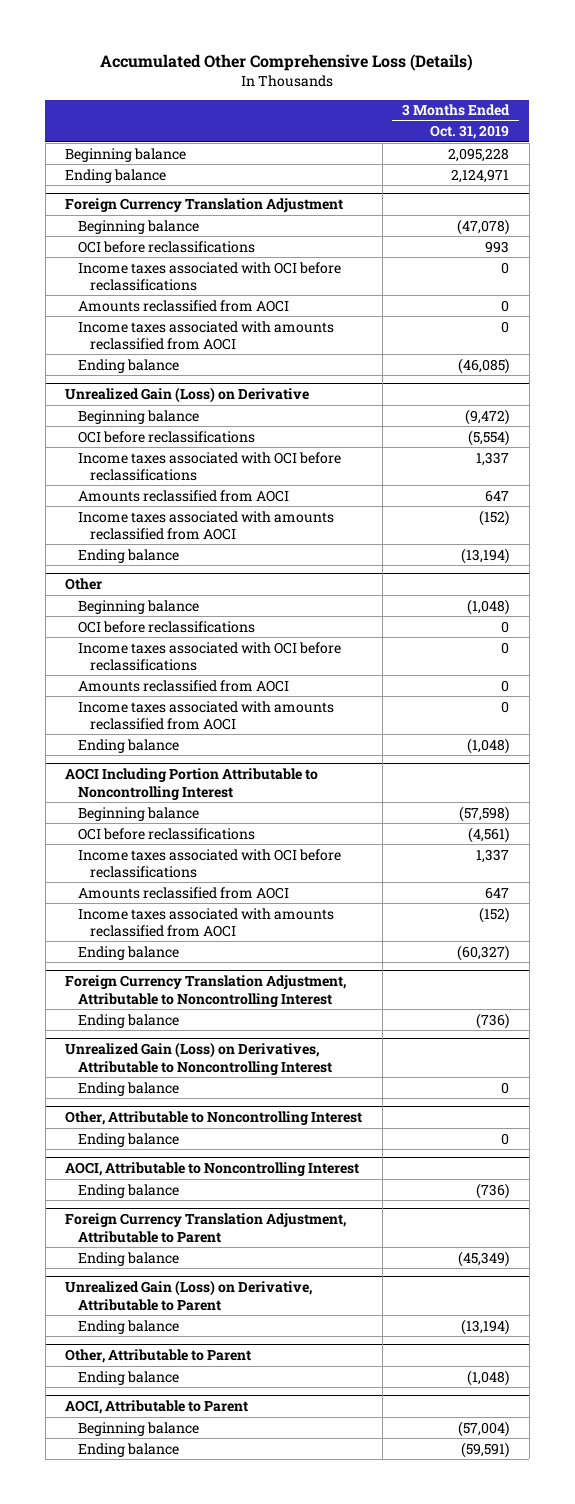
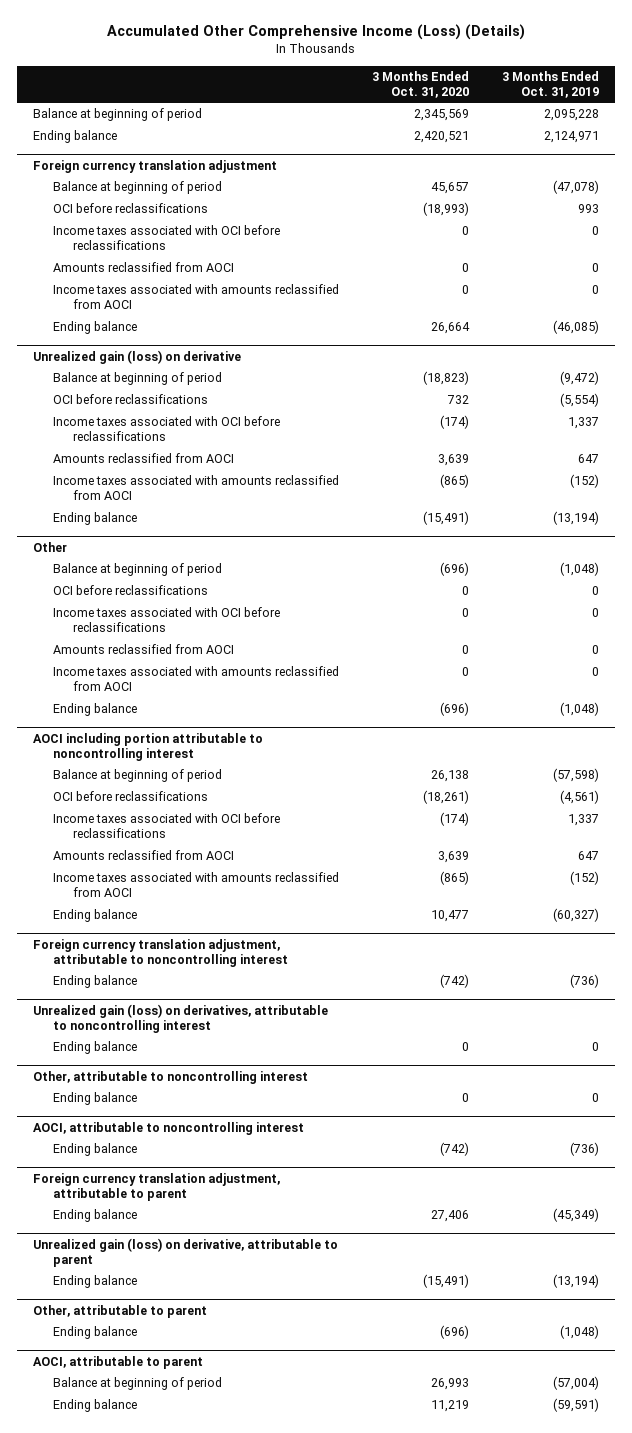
- Accumulated Other Comprehensive Loss (Details)
+ Accumulated Other Comprehensive Income (Loss) (Details)
- | 3 Months Ended Oct. 31, 2019
+ | 3 Months Ended Oct. 31, 2020 | 3 Months Ended Oct. 31, 2019
- Beginning balance | 2,095,228
+ Balance at beginning of period | 2,345,569 | 2,095,228
- Foreign Currency Translation Adjustment
- Beginning balance | (47,078)
+ Foreign currency translation adjustment
+ Balance at beginning of period | 45,657 | (47,078)
- Unrealized Gain (Loss) on Derivative
- Beginning balance | (9,472)
+ Unrealized gain (loss) on derivative
+ Balance at beginning of period | (18,823) | (9,472)
@ Other
- Beginning balance | (1,048)
+ Balance at beginning of period | (696) | (1,048)
- AOCI Including Portion Attributable to Noncontrolling Interest
- Beginning balance | (57,598)
+ AOCI including portion attributable to noncontrolling interest
+ Balance at beginning of period | 26,138 | (57,598)
- Foreign Currency Translation Adjustment, Attributable to Noncontrolling Interest
+ Foreign currency translation adjustment, attributable to noncontrolling interest
- Unrealized Gain (Loss) on Derivatives, Attributable to Noncontrolling Interest
+ Unrealized gain (loss) on derivatives, attributable to noncontrolling interest
- Other, Attributable to Noncontrolling Interest
+ Other, attributable to noncontrolling interest
- AOCI, Attributable to Noncontrolling Interest
+ AOCI, attributable to noncontrolling interest
- Foreign Currency Translation Adjustment, Attributable to Parent
+ Foreign currency translation adjustment, attributable to parent
- Unrealized Gain (Loss) on Derivative, Attributable to Parent
+ Unrealized gain (loss) on derivative, attributable to parent
- Other, Attributable to Parent
+ Other, attributable to parent
- AOCI, Attributable to Parent
- Beginning balance | (57,004)
+ AOCI, attributable to parent
+ Balance at beginning of period | 26,993 | (57,004)

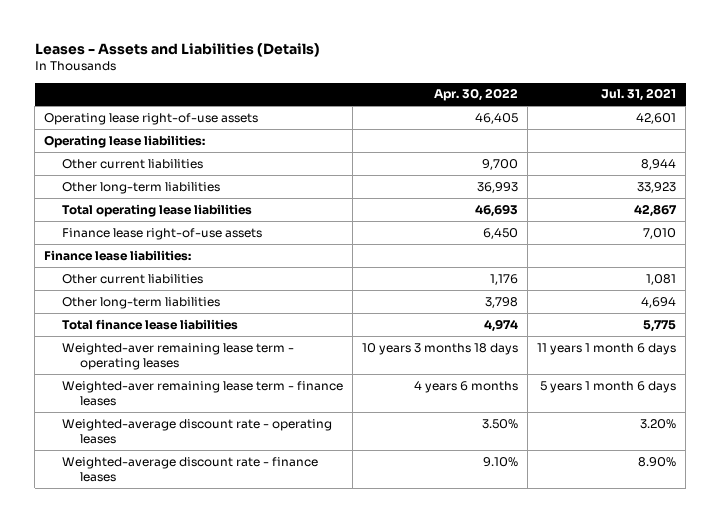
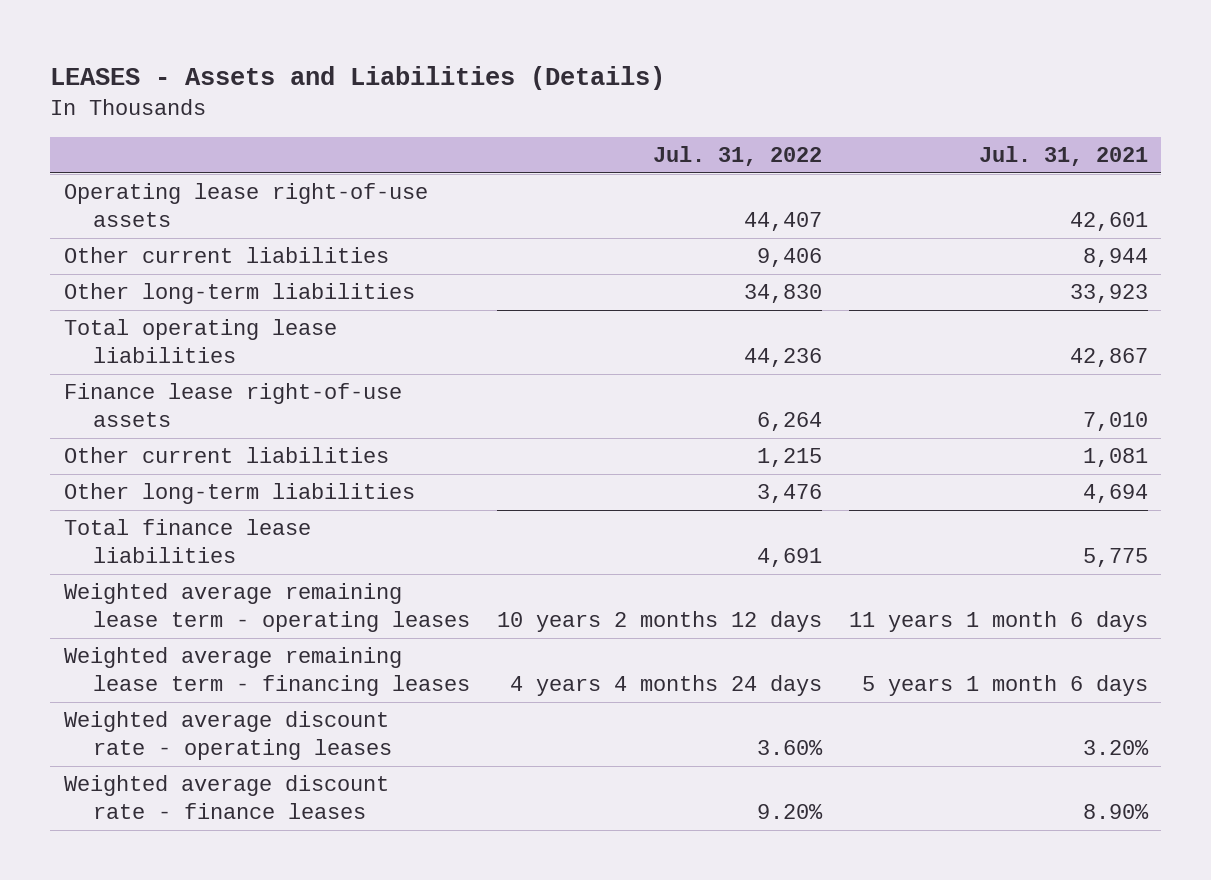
- Leases - Assets and Liabilities (Details)
+ LEASES - Assets and Liabilities (Details)
- | Apr. 30, 2022 | Jul. 31, 2021
+ | Jul. 31, 2022 | Jul. 31, 2021
- Operating lease liabilities:
- Finance lease liabilities:
- Weighted-aver remaining lease term - operating leases | 10 years 3 months 18 days | 11 years 1 month 6 days
- Weighted-aver remaining lease term - finance leases | 4 years 6 months | 5 years 1 month 6 days
- Weighted-average discount rate - operating leases | 3.50% | 3.20%
- Weighted-average discount rate - finance leases | 9.10% | 8.90%
+ Weighted average remaining lease term - operating leases | 10 years 2 months 12 days | 11 years 1 month 6 days
+ Weighted average remaining lease term - financing leases | 4 years 4 months 24 days | 5 years 1 month 6 days
+ Weighted average discount rate - operating leases | 3.60% | 3.20%
+ Weighted average discount rate - finance leases | 9.20% | 8.90%

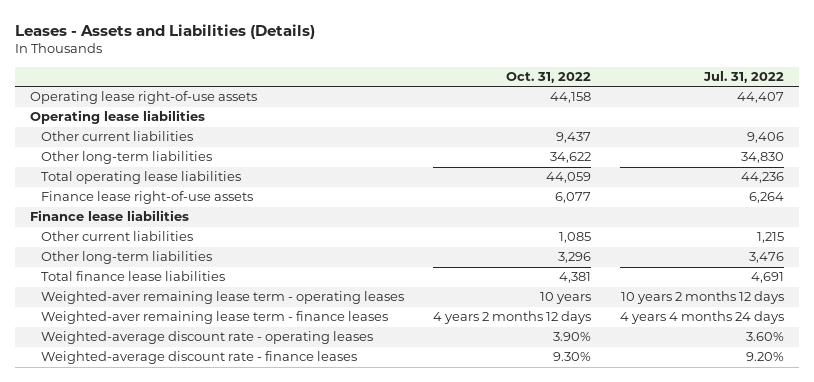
- LEASES - Assets and Liabilities (Details)
+ Leases - Assets and Liabilities (Details)
- | Jul. 31, 2022 | Jul. 31, 2021
+ | Oct. 31, 2022 | Jul. 31, 2022
+ Operating lease liabilities
+ Finance lease liabilities
- Weighted average remaining lease term - operating leases | 10 years 2 months 12 days | 11 years 1 month 6 days
- Weighted average remaining lease term - financing leases | 4 years 4 months 24 days | 5 years 1 month 6 days
- Weighted average discount rate - operating leases | 3.60% | 3.20%
- Weighted average discount rate - finance leases | 9.20% | 8.90%
+ Weighted-aver remaining lease term - operating leases | 10 years | 10 years 2 months 12 days
+ Weighted-aver remaining lease term - finance leases | 4 years 2 months 12 days | 4 years 4 months 24 days
+ Weighted-average discount rate - operating leases | 3.90% | 3.60%
+ Weighted-average discount rate - finance leases | 9.30% | 9.20%

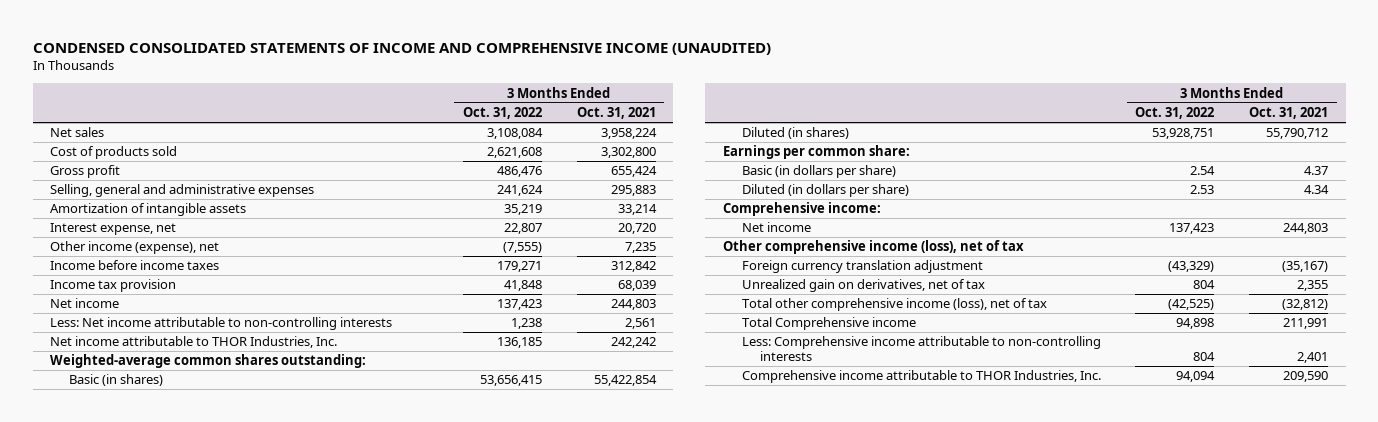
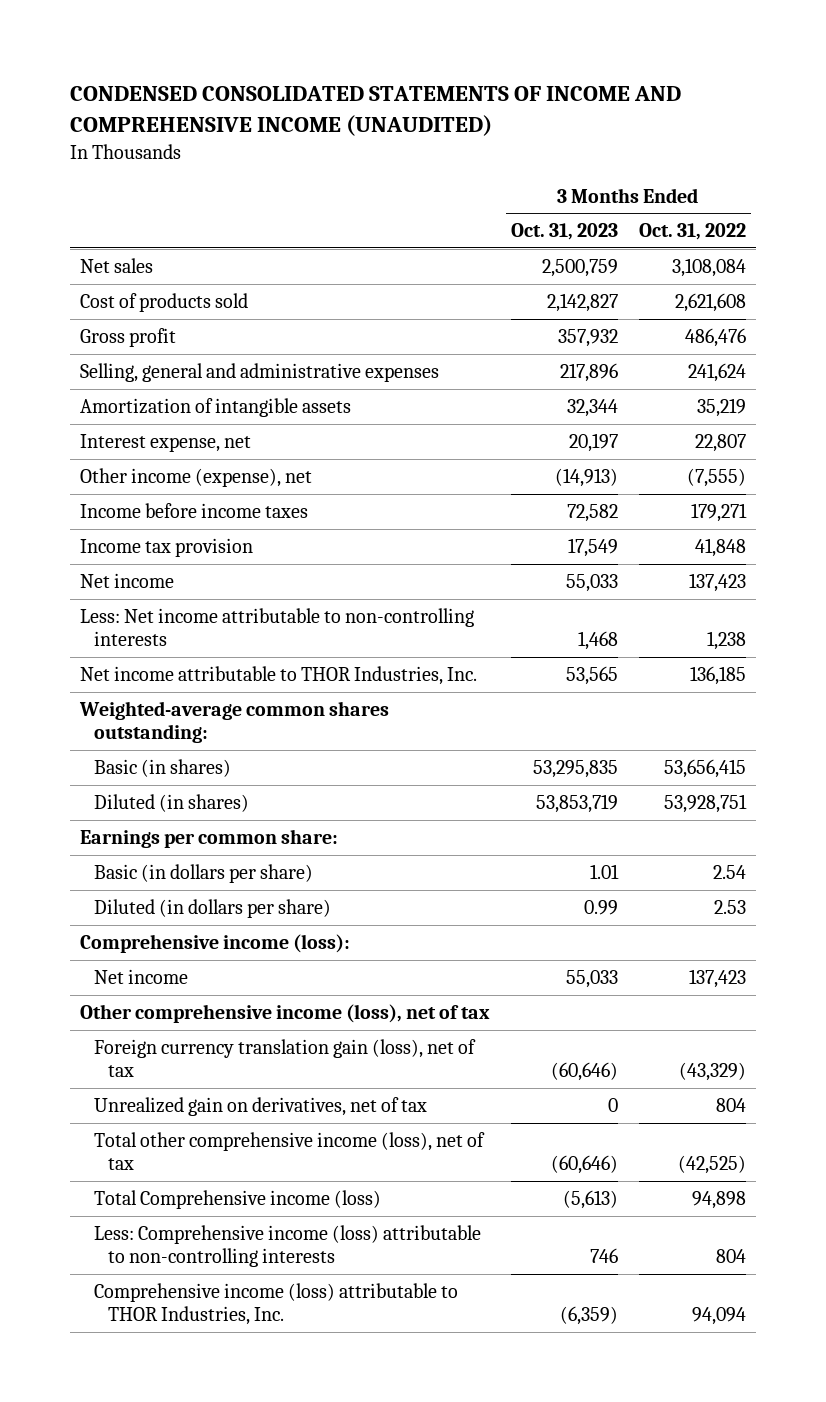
- | 3 Months Ended Oct. 31, 2022 | 3 Months Ended Oct. 31, 2021
+ | 3 Months Ended Oct. 31, 2023 | 3 Months Ended Oct. 31, 2022
- Comprehensive income:
+ Comprehensive income (loss):
- Foreign currency translation adjustment | (43,329) | (35,167)
+ Foreign currency translation gain (loss), net of tax | (60,646) | (43,329)
- Total Comprehensive income | 94,898 | 211,991
- Less: Comprehensive income attributable to non-controlling interests | 804 | 2,401
- Comprehensive income attributable to THOR Industries, Inc. | 94,094 | 209,590
+ Total Comprehensive income (loss) | (5,613) | 94,898
+ Less: Comprehensive income (loss) attributable to non-controlling interests | 746 | 804
+ Comprehensive income (loss) attributable to THOR Industries, Inc. | (6,359) | 94,094

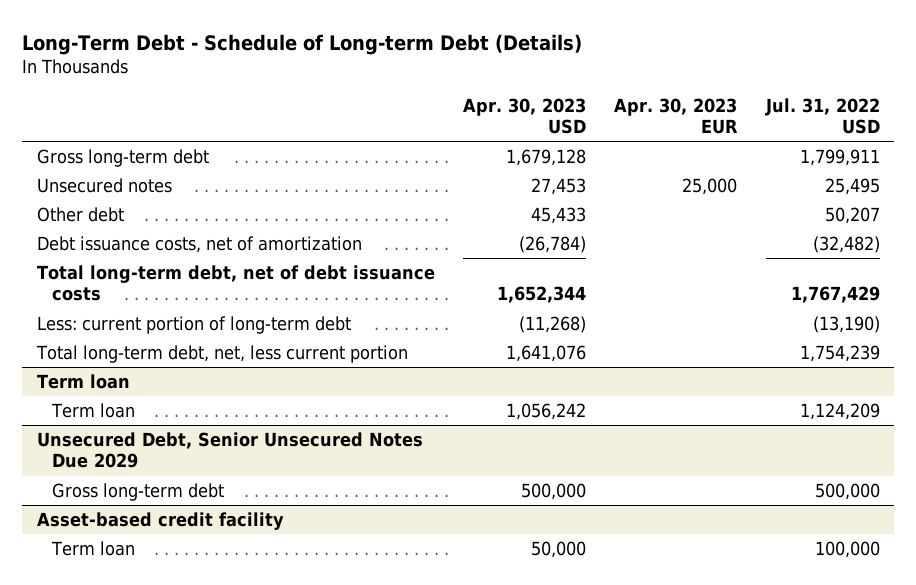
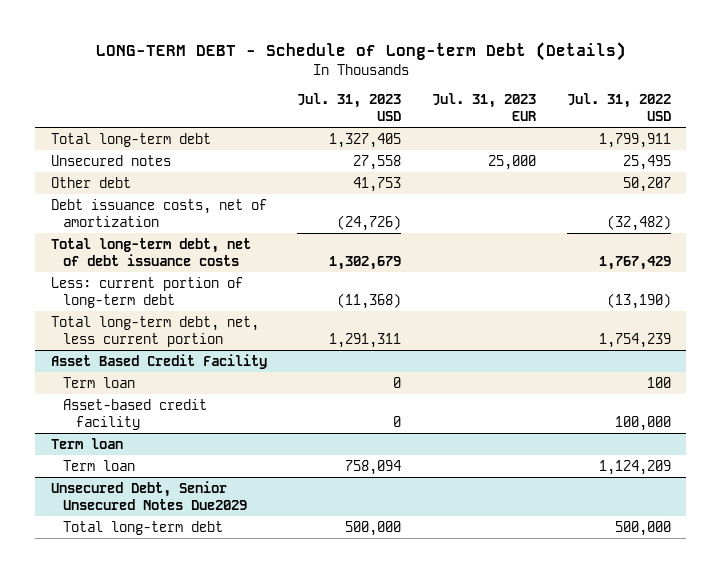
- Long-Term Debt - Schedule of Long-term Debt (Details)
+ LONG-TERM DEBT - Schedule of Long-term Debt (Details)
- | Apr. 30, 2023 USD | Apr. 30, 2023 EUR | Jul. 31, 2022 USD
+ | Jul. 31, 2023 USD | Jul. 31, 2023 EUR | Jul. 31, 2022 USD
- Gross long-term debt | 1,679,128 | | 1,799,911
+ Total long-term debt | 1,327,405 | | 1,799,911
+ Asset Based Credit Facility
+ Term loan | 0 | | 100
+ Asset-based credit facility | 0 | | 100,000
- Unsecured Debt, Senior Unsecured Notes Due 2029
- Gross long-term debt | 500,000 | | 500,000
- Asset-based credit facility
- Term loan | 50,000 | | 100,000
+ Unsecured Debt, Senior Unsecured Notes Due2029
+ Total long-term debt | 500,000 | | 500,000

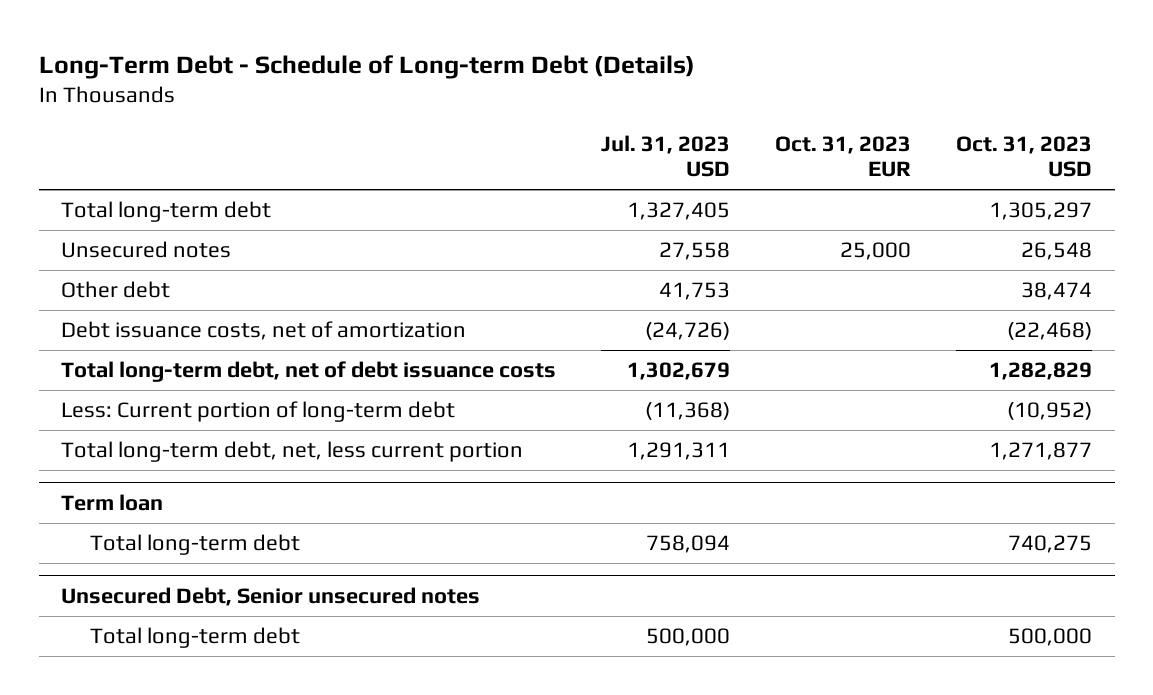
- LONG-TERM DEBT - Schedule of Long-term Debt (Details)
+ Long-Term Debt - Schedule of Long-term Debt (Details)
- | Jul. 31, 2023 USD | Jul. 31, 2023 EUR | Jul. 31, 2022 USD
+ | Jul. 31, 2023 USD | Oct. 31, 2023 EUR | Oct. 31, 2023 USD
- Less: current portion of long-term debt | (11,368) | | (13,190)
+ Less: Current portion of long-term debt | (11,368) | | (10,952)
- Asset Based Credit Facility
- Term loan | 0 | | 100
- Asset-based credit facility | 0 | | 100,000
@ Term loan
- Term loan | 758,094 | | 1,124,209
- Unsecured Debt, Senior Unsecured Notes Due2029
@ Term loan
+ Total long-term debt | 758,094 | | 740,275
+ Unsecured Debt, Senior unsecured notes

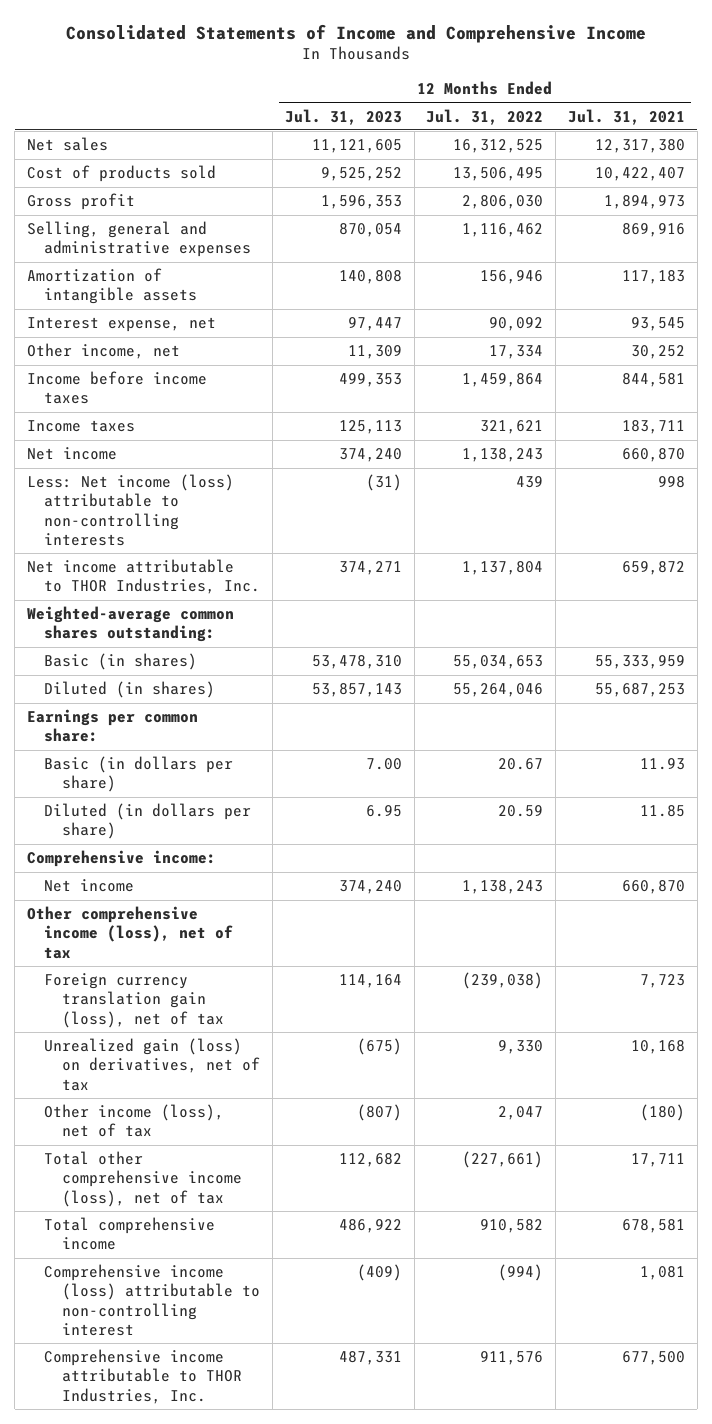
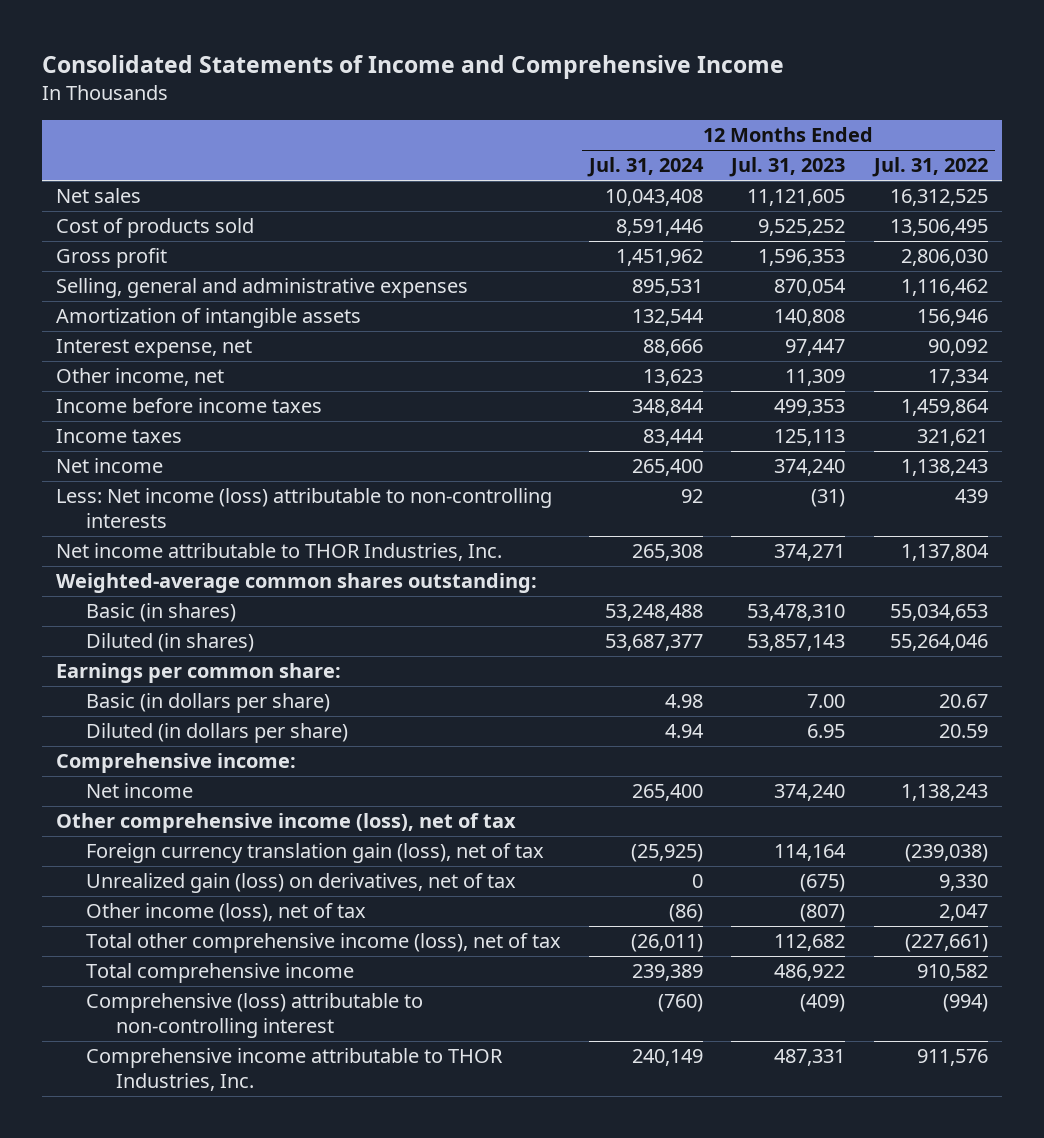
- | 12 Months Ended Jul. 31, 2023 | 12 Months Ended Jul. 31, 2022 | 12 Months Ended Jul. 31, 2021
+ | 12 Months Ended Jul. 31, 2024 | 12 Months Ended Jul. 31, 2023 | 12 Months Ended Jul. 31, 2022
- Comprehensive income (loss) attributable to non-controlling interest | (409) | (994) | 1,081
+ Comprehensive (loss) attributable to non-controlling interest | (760) | (409) | (994)

